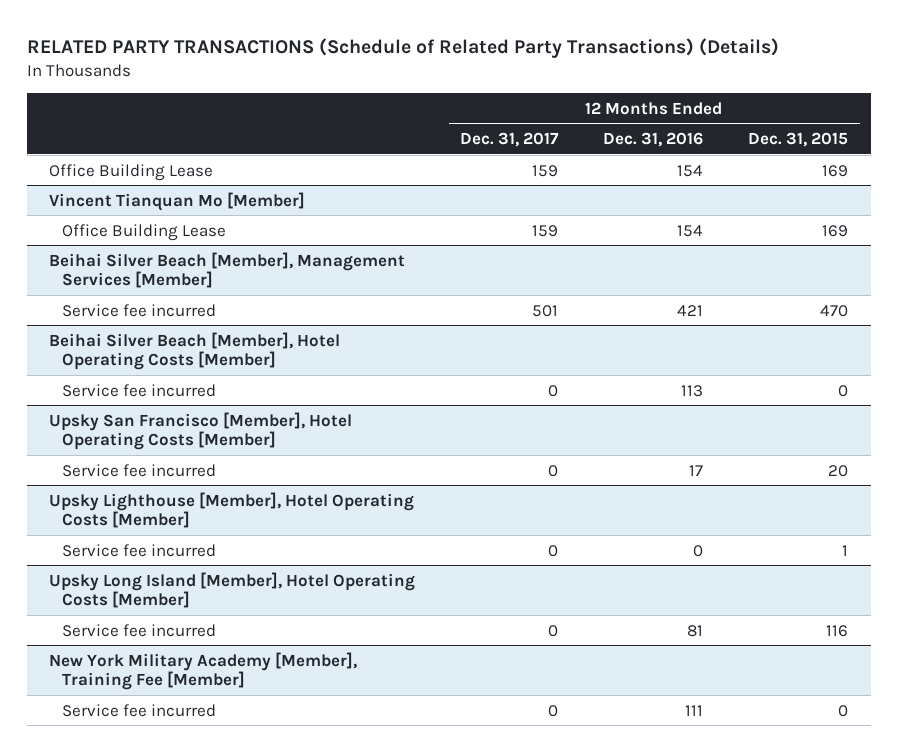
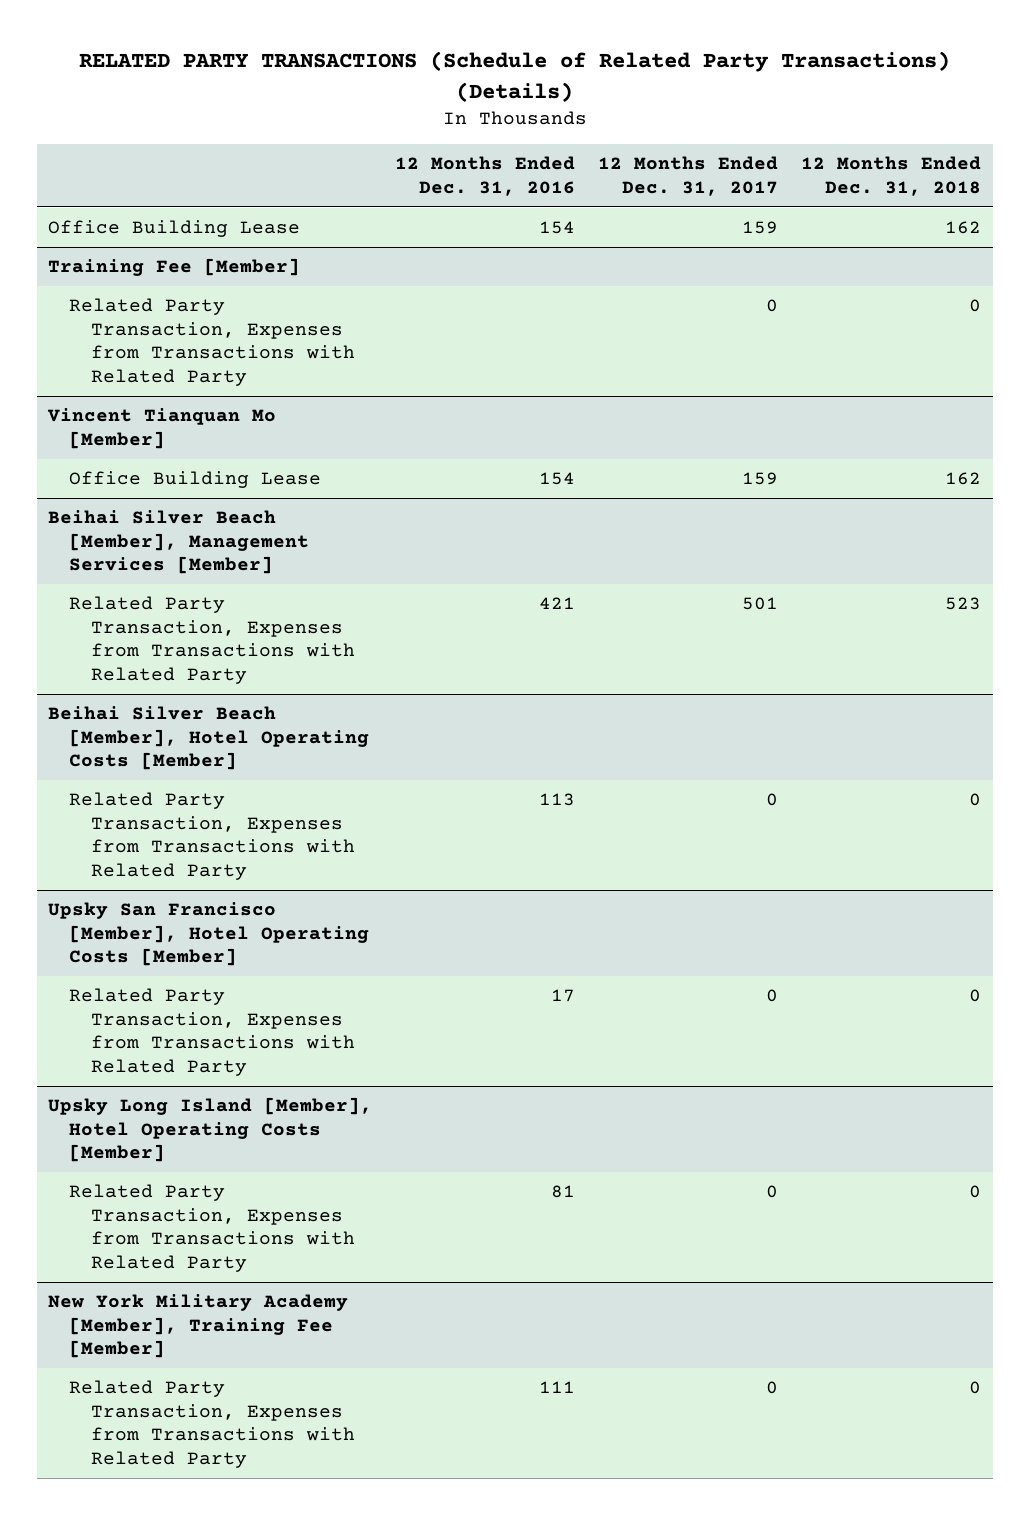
- | 12 Months Ended Dec. 31, 2017 | 12 Months Ended Dec. 31, 2016 | 12 Months Ended Dec. 31, 2015
+ | 12 Months Ended Dec. 31, 2016 | 12 Months Ended Dec. 31, 2017 | 12 Months Ended Dec. 31, 2018
+ Training Fee [Member]
+ Related Party Transaction, Expenses from Transactions with Related Party | | 0 | 0
@ Beihai Silver Beach [Member], Management Services [Member]
- Service fee incurred | 501 | 421 | 470
+ Related Party Transaction, Expenses from Transactions with Related Party | 421 | 501 | 523
@ Beihai Silver Beach [Member], Hotel Operating Costs [Member]
- Service fee incurred | 0 | 113 | 0
+ Related Party Transaction, Expenses from Transactions with Related Party | 113 | 0 | 0
@ Upsky San Francisco [Member], Hotel Operating Costs [Member]
- Service fee incurred | 0 | 17 | 20
- Upsky Lighthouse [Member], Hotel Operating Costs [Member]
- Service fee incurred | 0 | 0 | 1
@ Upsky San Francisco [Member], Hotel Operating Costs [Member]
+ Related Party Transaction, Expenses from Transactions with Related Party | 17 | 0 | 0
@ Upsky Long Island [Member], Hotel Operating Costs [Member]
- Service fee incurred | 0 | 81 | 116
+ Related Party Transaction, Expenses from Transactions with Related Party | 81 | 0 | 0
@ New York Military Academy [Member], Training Fee [Member]
- Service fee incurred | 0 | 111 | 0
+ Related Party Transaction, Expenses from Transactions with Related Party | 111 | 0 | 0

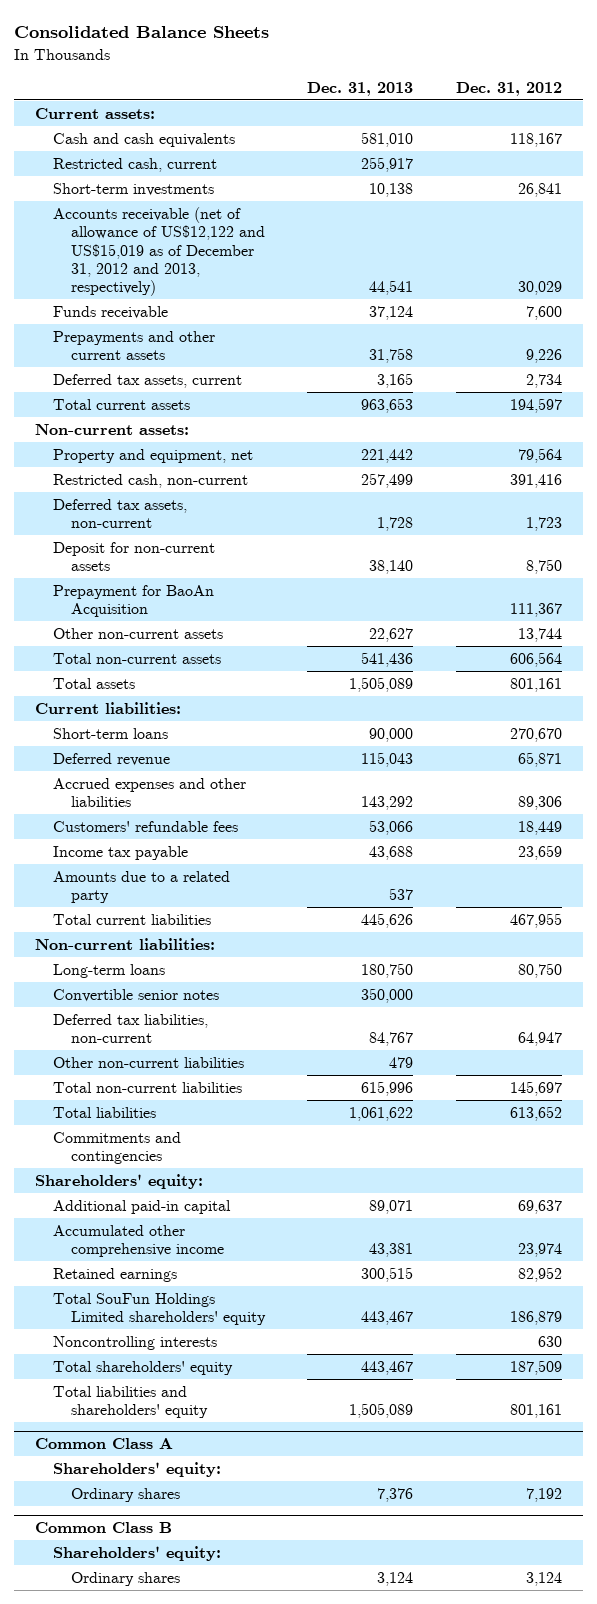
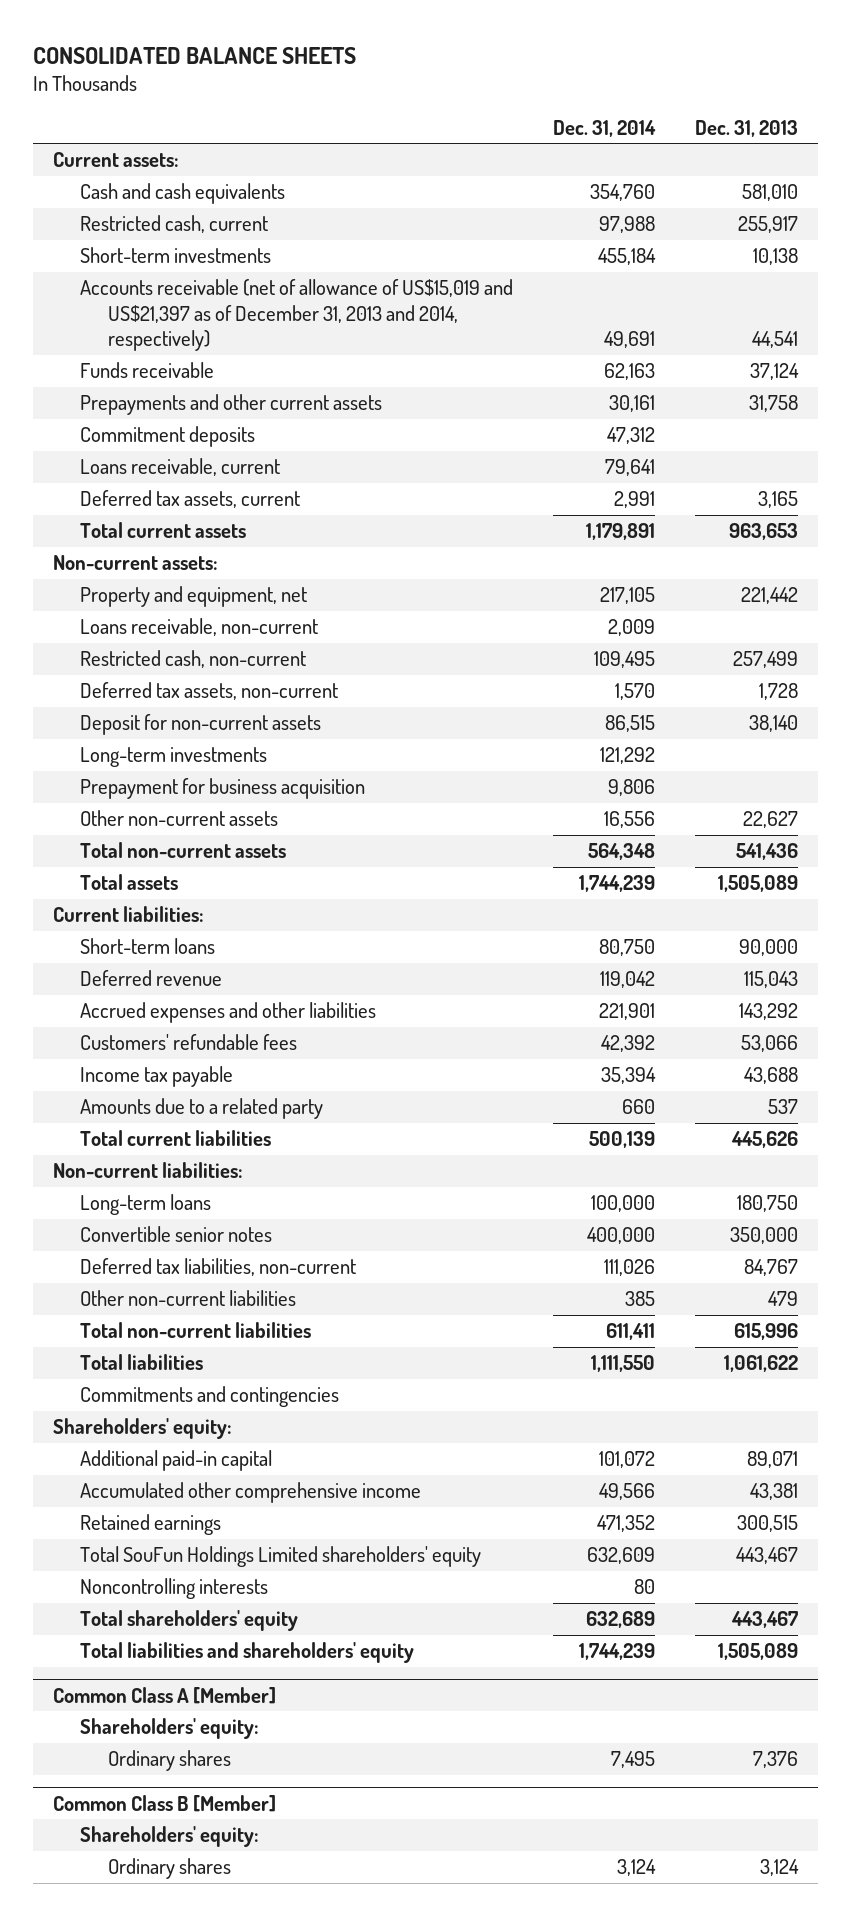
- Consolidated Balance Sheets
+ CONSOLIDATED BALANCE SHEETS
- | Dec. 31, 2013 | Dec. 31, 2012
+ | Dec. 31, 2014 | Dec. 31, 2013
- Accounts receivable (net of allowance of US$12,122 and US$15,019 as of December 31, 2012 and 2013, respectively) | 44,541 | 30,029
+ Accounts receivable (net of allowance of US$15,019 and US$21,397 as of December 31, 2013 and 2014, respectively) | 49,691 | 44,541
+ Commitment deposits | 47,312 |
+ Loans receivable, current | 79,641 |
+ Loans receivable, non-current | 2,009 |
- Prepayment for BaoAn Acquisition | | 111,367
+ Long-term investments | 121,292 |
+ Prepayment for business acquisition | 9,806 |
- Common Class A
+ Common Class A [Member]
- Common Class B
+ Common Class B [Member]

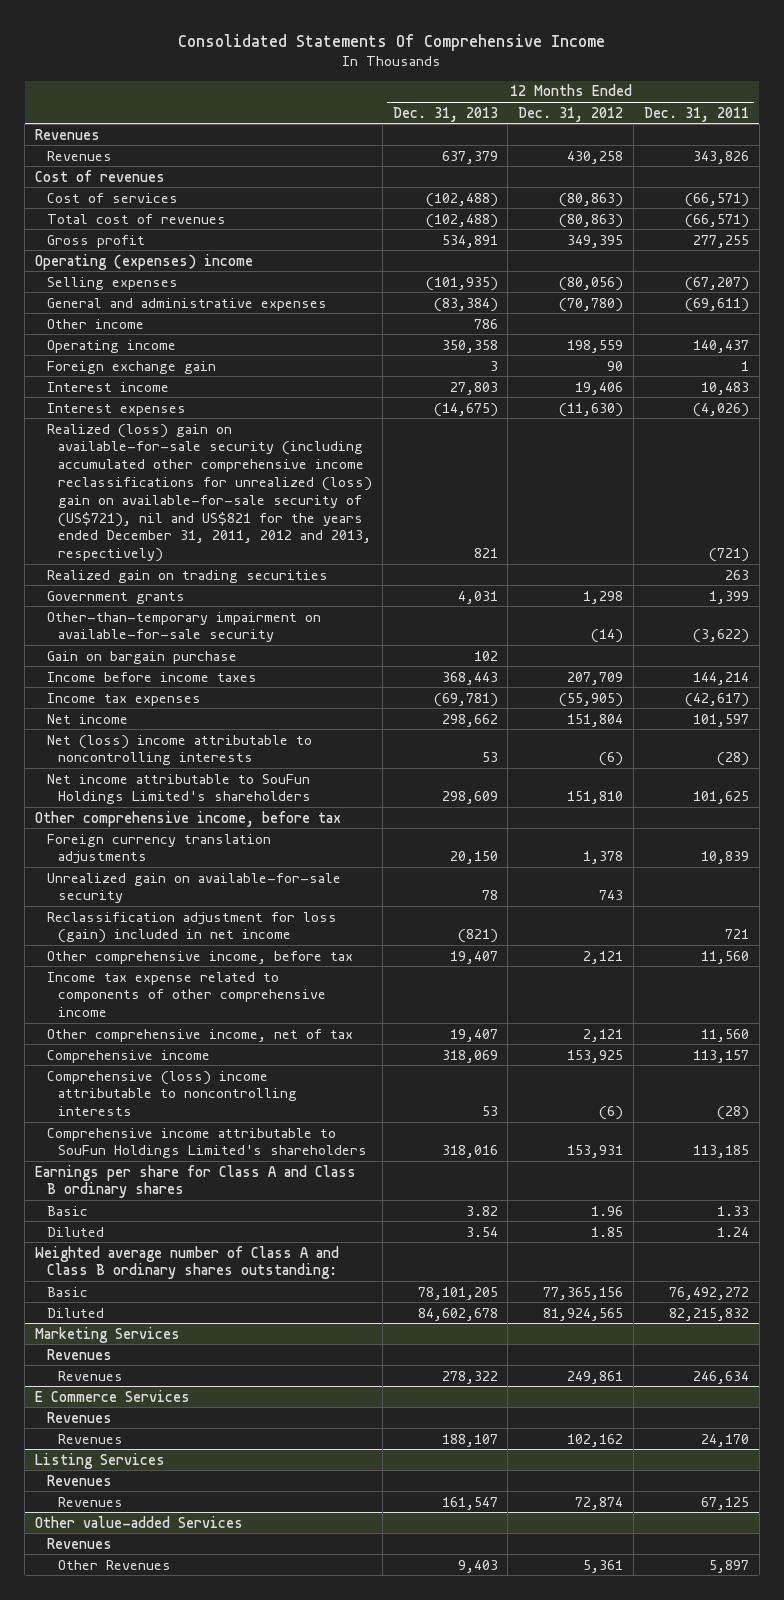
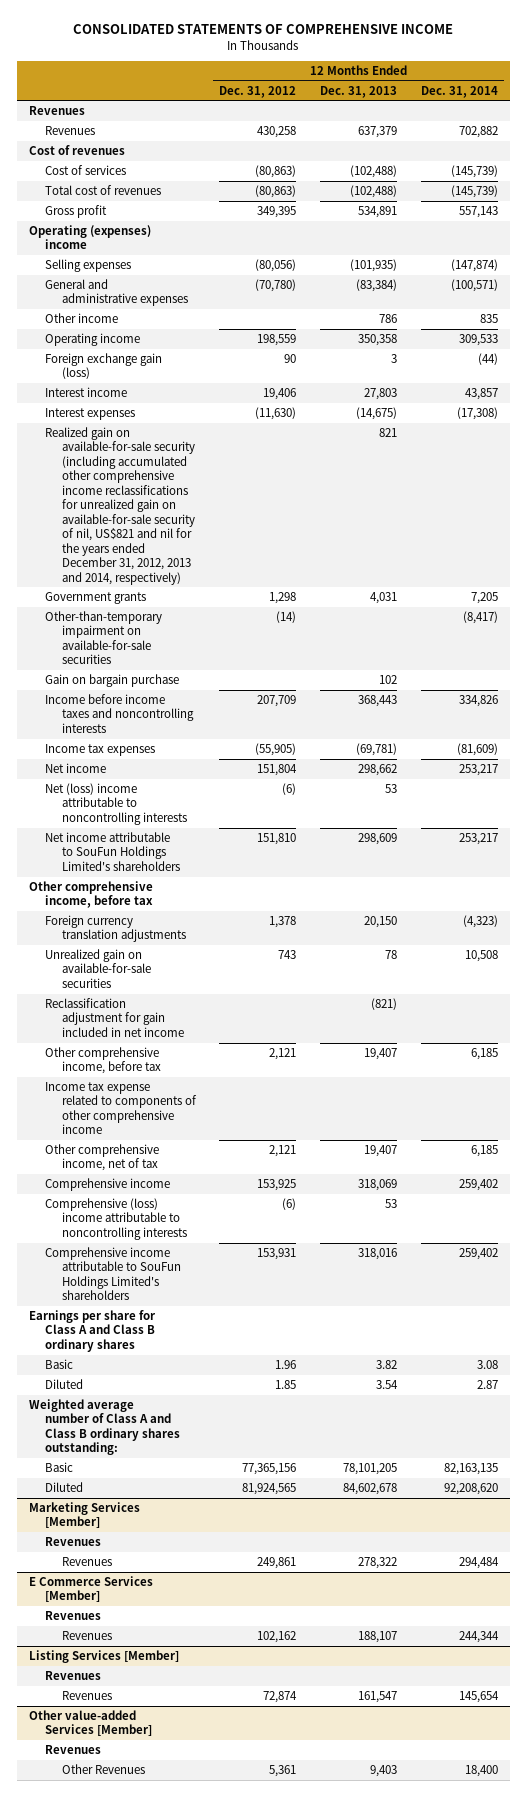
- Consolidated Statements Of Comprehensive Income
+ CONSOLIDATED STATEMENTS OF COMPREHENSIVE INCOME
- | 12 Months Ended Dec. 31, 2013 | 12 Months Ended Dec. 31, 2012 | 12 Months Ended Dec. 31, 2011
+ | 12 Months Ended Dec. 31, 2012 | 12 Months Ended Dec. 31, 2013 | 12 Months Ended Dec. 31, 2014
- Foreign exchange gain | 3 | 90 | 1
+ Foreign exchange gain (loss) | 90 | 3 | (44)
- Realized (loss) gain on available-for-sale security (including accumulated other comprehensive income reclassifications for unrealized (loss) gain on available-for-sale security of (US$721), nil and US$821 for the years ended December 31, 2011, 2012 and 2013, respectively) | 821 | | (721)
- Realized gain on trading securities | | | 263
+ Realized gain on available-for-sale security (including accumulated other comprehensive income reclassifications for unrealized gain on available-for-sale security of nil, US$821 and nil for the years ended December 31, 2012, 2013 and 2014, respectively) | | 821 |
- Other-than-temporary impairment on available-for-sale security | | (14) | (3,622)
+ Other-than-temporary impairment on available-for-sale securities | (14) | | (8,417)
- Income before income taxes | 368,443 | 207,709 | 144,214
+ Income before income taxes and noncontrolling interests | 207,709 | 368,443 | 334,826
- Unrealized gain on available-for-sale security | 78 | 743 |
- Reclassification adjustment for loss (gain) included in net income | (821) | | 721
+ Unrealized gain on available-for-sale securities | 743 | 78 | 10,508
+ Reclassification adjustment for gain included in net income | | (821) |
- Marketing Services
+ Marketing Services [Member]
- E Commerce Services
+ E Commerce Services [Member]
- Listing Services
+ Listing Services [Member]
- Other value-added Services
+ Other value-added Services [Member]

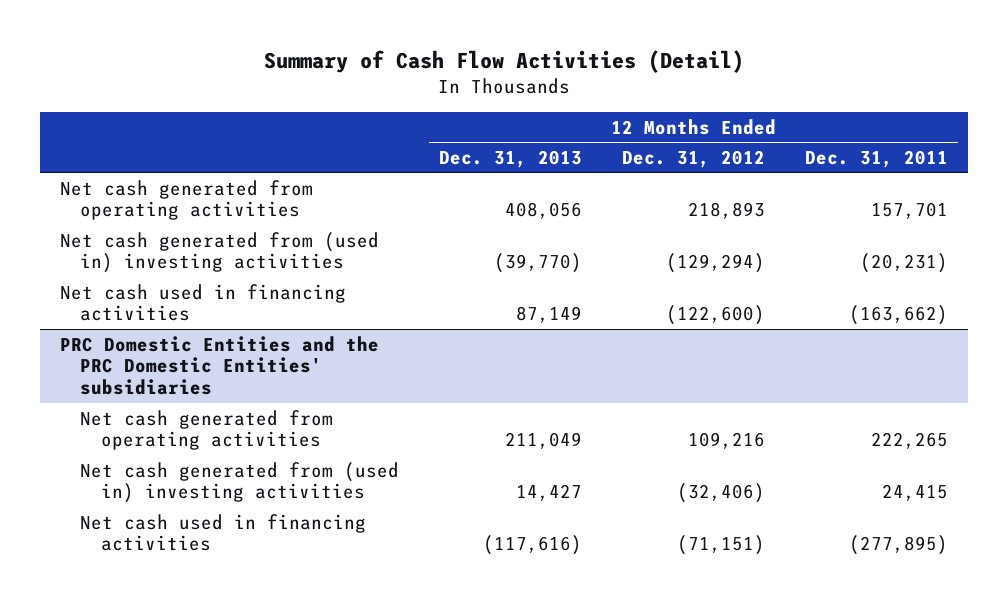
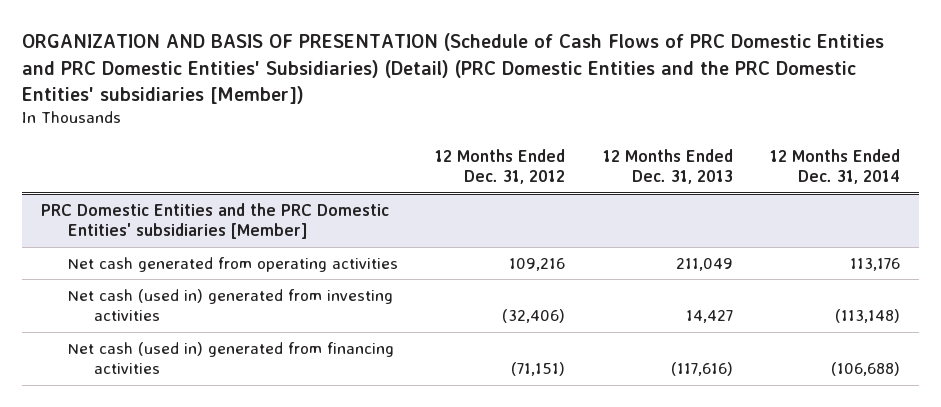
- Summary of Cash Flow Activities (Detail)
+ ORGANIZATION AND BASIS OF PRESENTATION (Schedule of Cash Flows of PRC Domestic Entities and PRC Domestic Entities' Subsidiaries) (Detail) (PRC Domestic Entities and the PRC Domestic Entities' subsidiaries [Member])
- | 12 Months Ended Dec. 31, 2013 | 12 Months Ended Dec. 31, 2012 | 12 Months Ended Dec. 31, 2011
+ | 12 Months Ended Dec. 31, 2012 | 12 Months Ended Dec. 31, 2013 | 12 Months Ended Dec. 31, 2014
- Net cash generated from operating activities | 408,056 | 218,893 | 157,701
- Net cash generated from (used in) investing activities | (39,770) | (129,294) | (20,231)
- Net cash used in financing activities | 87,149 | (122,600) | (163,662)
- PRC Domestic Entities and the PRC Domestic Entities' subsidiaries
+ PRC Domestic Entities and the PRC Domestic Entities' subsidiaries [Member]
- Net cash generated from (used in) investing activities | 14,427 | (32,406) | 24,415
- Net cash used in financing activities | (117,616) | (71,151) | (277,895)
+ Net cash (used in) generated from investing activities | (32,406) | 14,427 | (113,148)
+ Net cash (used in) generated from financing activities | (71,151) | (117,616) | (106,688)

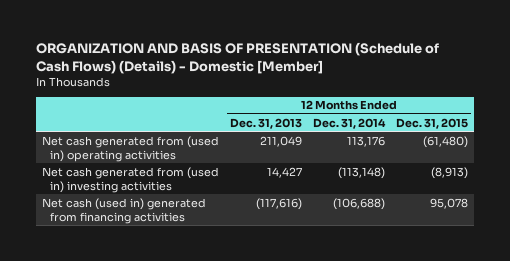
- ORGANIZATION AND BASIS OF PRESENTATION (Schedule of Cash Flows of PRC Domestic Entities and PRC Domestic Entities' Subsidiaries) (Detail) (PRC Domestic Entities and the PRC Domestic Entities' subsidiaries [Member])
+ ORGANIZATION AND BASIS OF PRESENTATION (Schedule of Cash Flows) (Details) - Domestic [Member]
- | 12 Months Ended Dec. 31, 2012 | 12 Months Ended Dec. 31, 2013 | 12 Months Ended Dec. 31, 2014
+ | 12 Months Ended Dec. 31, 2013 | 12 Months Ended Dec. 31, 2014 | 12 Months Ended Dec. 31, 2015
- PRC Domestic Entities and the PRC Domestic Entities' subsidiaries [Member]
- Net cash generated from operating activities | 109,216 | 211,049 | 113,176
- Net cash (used in) generated from investing activities | (32,406) | 14,427 | (113,148)
+ Net cash generated from (used in) operating activities | 211,049 | 113,176 | (61,480)
+ Net cash generated from (used in) investing activities | 14,427 | (113,148) | (8,913)

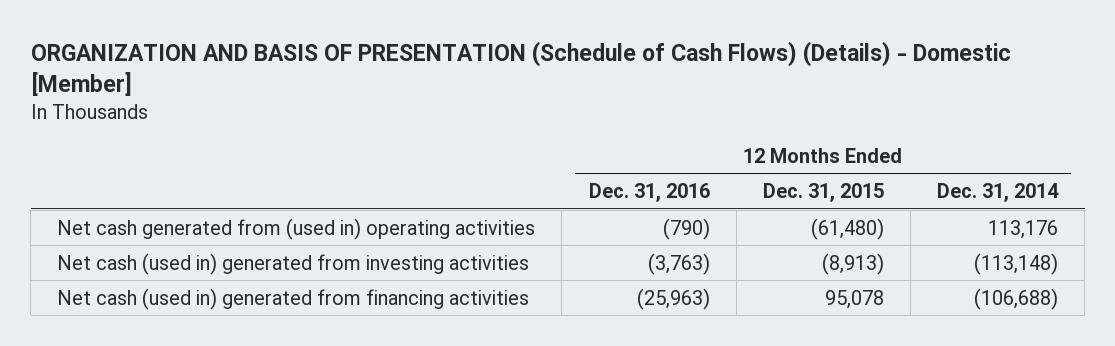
- | 12 Months Ended Dec. 31, 2013 | 12 Months Ended Dec. 31, 2014 | 12 Months Ended Dec. 31, 2015
+ | 12 Months Ended Dec. 31, 2016 | 12 Months Ended Dec. 31, 2015 | 12 Months Ended Dec. 31, 2014
- Net cash generated from (used in) investing activities | 14,427 | (113,148) | (8,913)
+ Net cash (used in) generated from investing activities | (3,763) | (8,913) | (113,148)

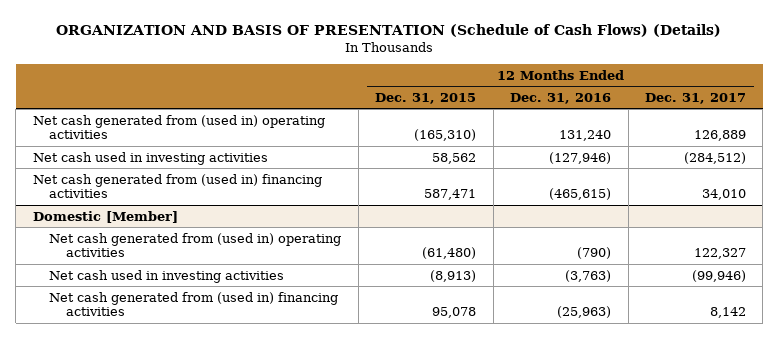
- ORGANIZATION AND BASIS OF PRESENTATION (Schedule of Cash Flows) (Details) - Domestic [Member]
+ ORGANIZATION AND BASIS OF PRESENTATION (Schedule of Cash Flows) (Details)
- | 12 Months Ended Dec. 31, 2016 | 12 Months Ended Dec. 31, 2015 | 12 Months Ended Dec. 31, 2014
+ | 12 Months Ended Dec. 31, 2015 | 12 Months Ended Dec. 31, 2016 | 12 Months Ended Dec. 31, 2017
+ Net cash generated from (used in) operating activities | (165,310) | 131,240 | 126,889
+ Net cash used in investing activities | 58,562 | (127,946) | (284,512)
+ Net cash generated from (used in) financing activities | 587,471 | (465,615) | 34,010
+ Domestic [Member]
- Net cash (used in) generated from investing activities | (3,763) | (8,913) | (113,148)
- Net cash (used in) generated from financing activities | (25,963) | 95,078 | (106,688)
+ Net cash used in investing activities | (8,913) | (3,763) | (99,946)
+ Net cash generated from (used in) financing activities | 95,078 | (25,963) | 8,142

